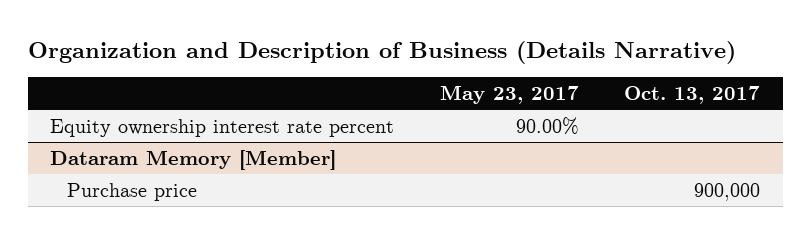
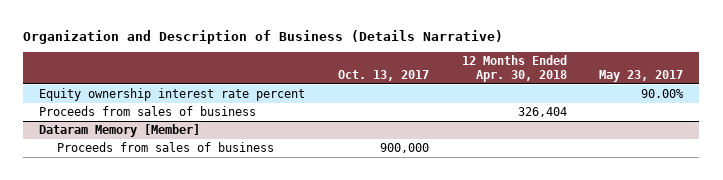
- | May 23, 2017 | Oct. 13, 2017
+ | Oct. 13, 2017 | 12 Months Ended Apr. 30, 2018 | May 23, 2017
+ Proceeds from sales of business | | 326,404 |
@ Dataram Memory [Member]
- Purchase price | | 900,000
+ Proceeds from sales of business | 900,000 | |

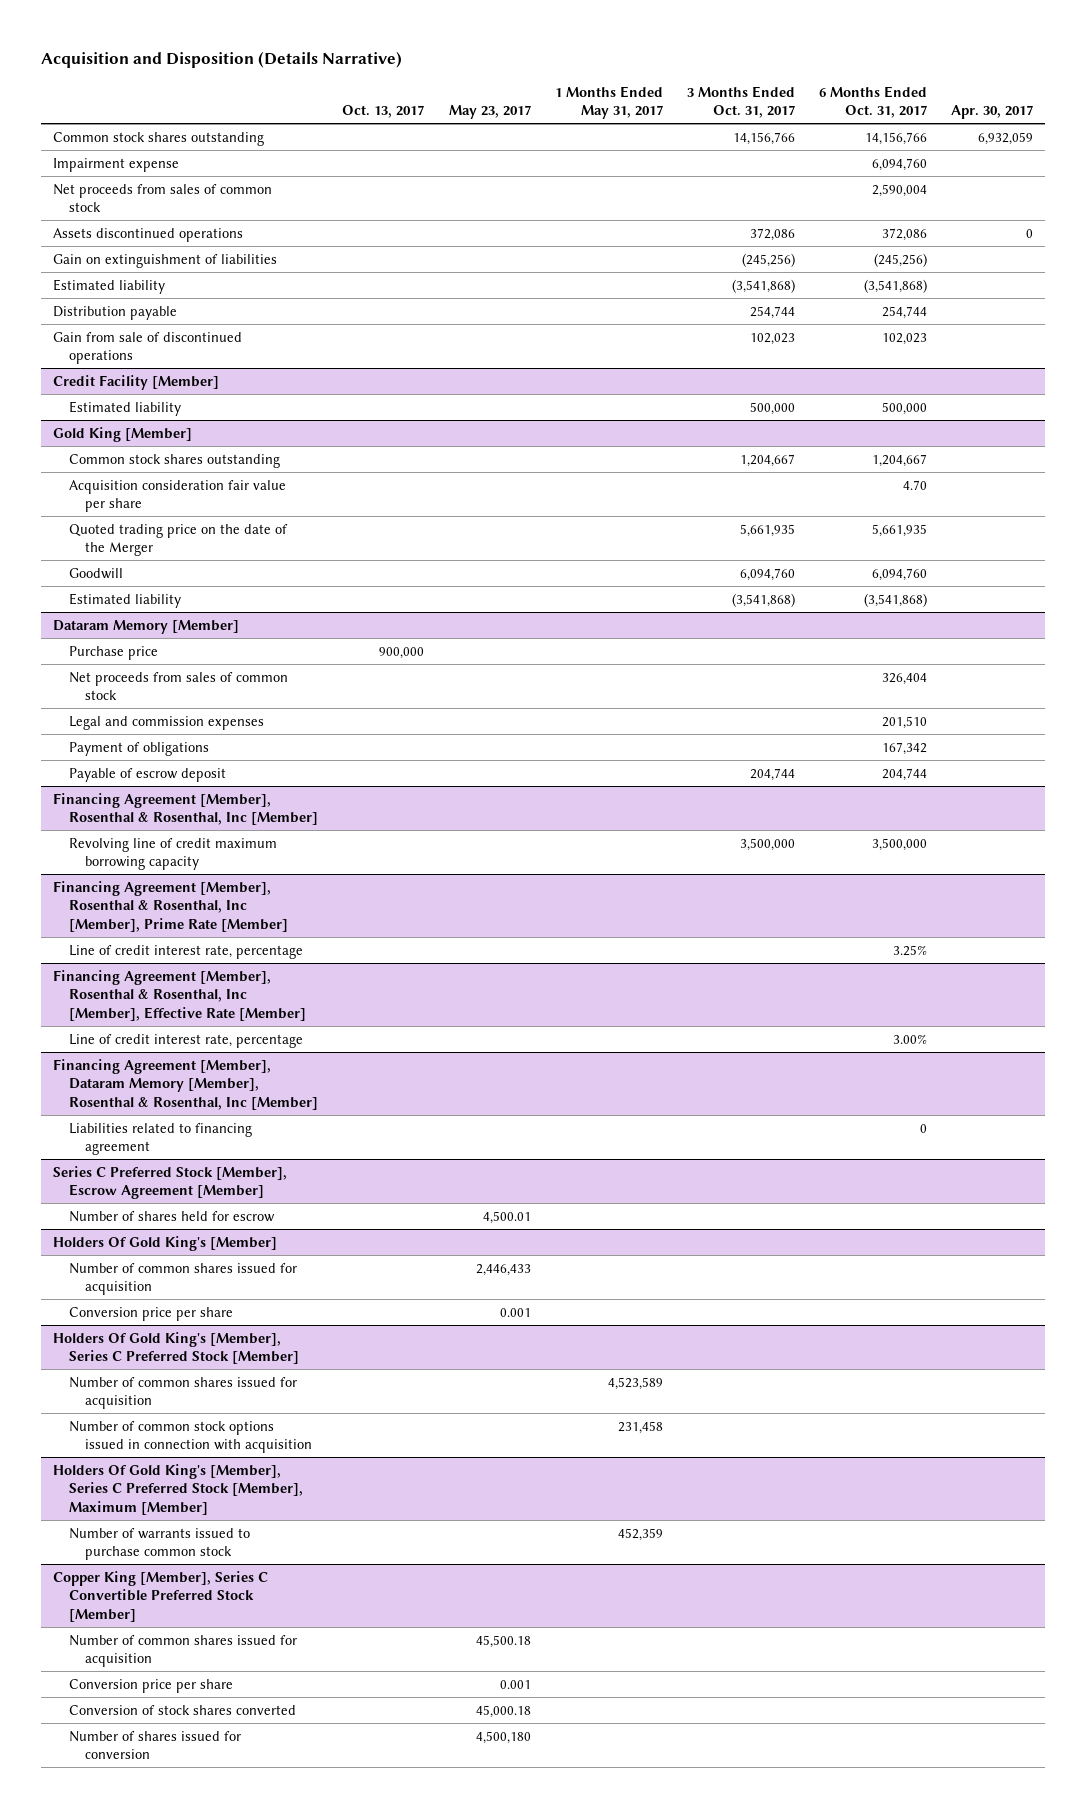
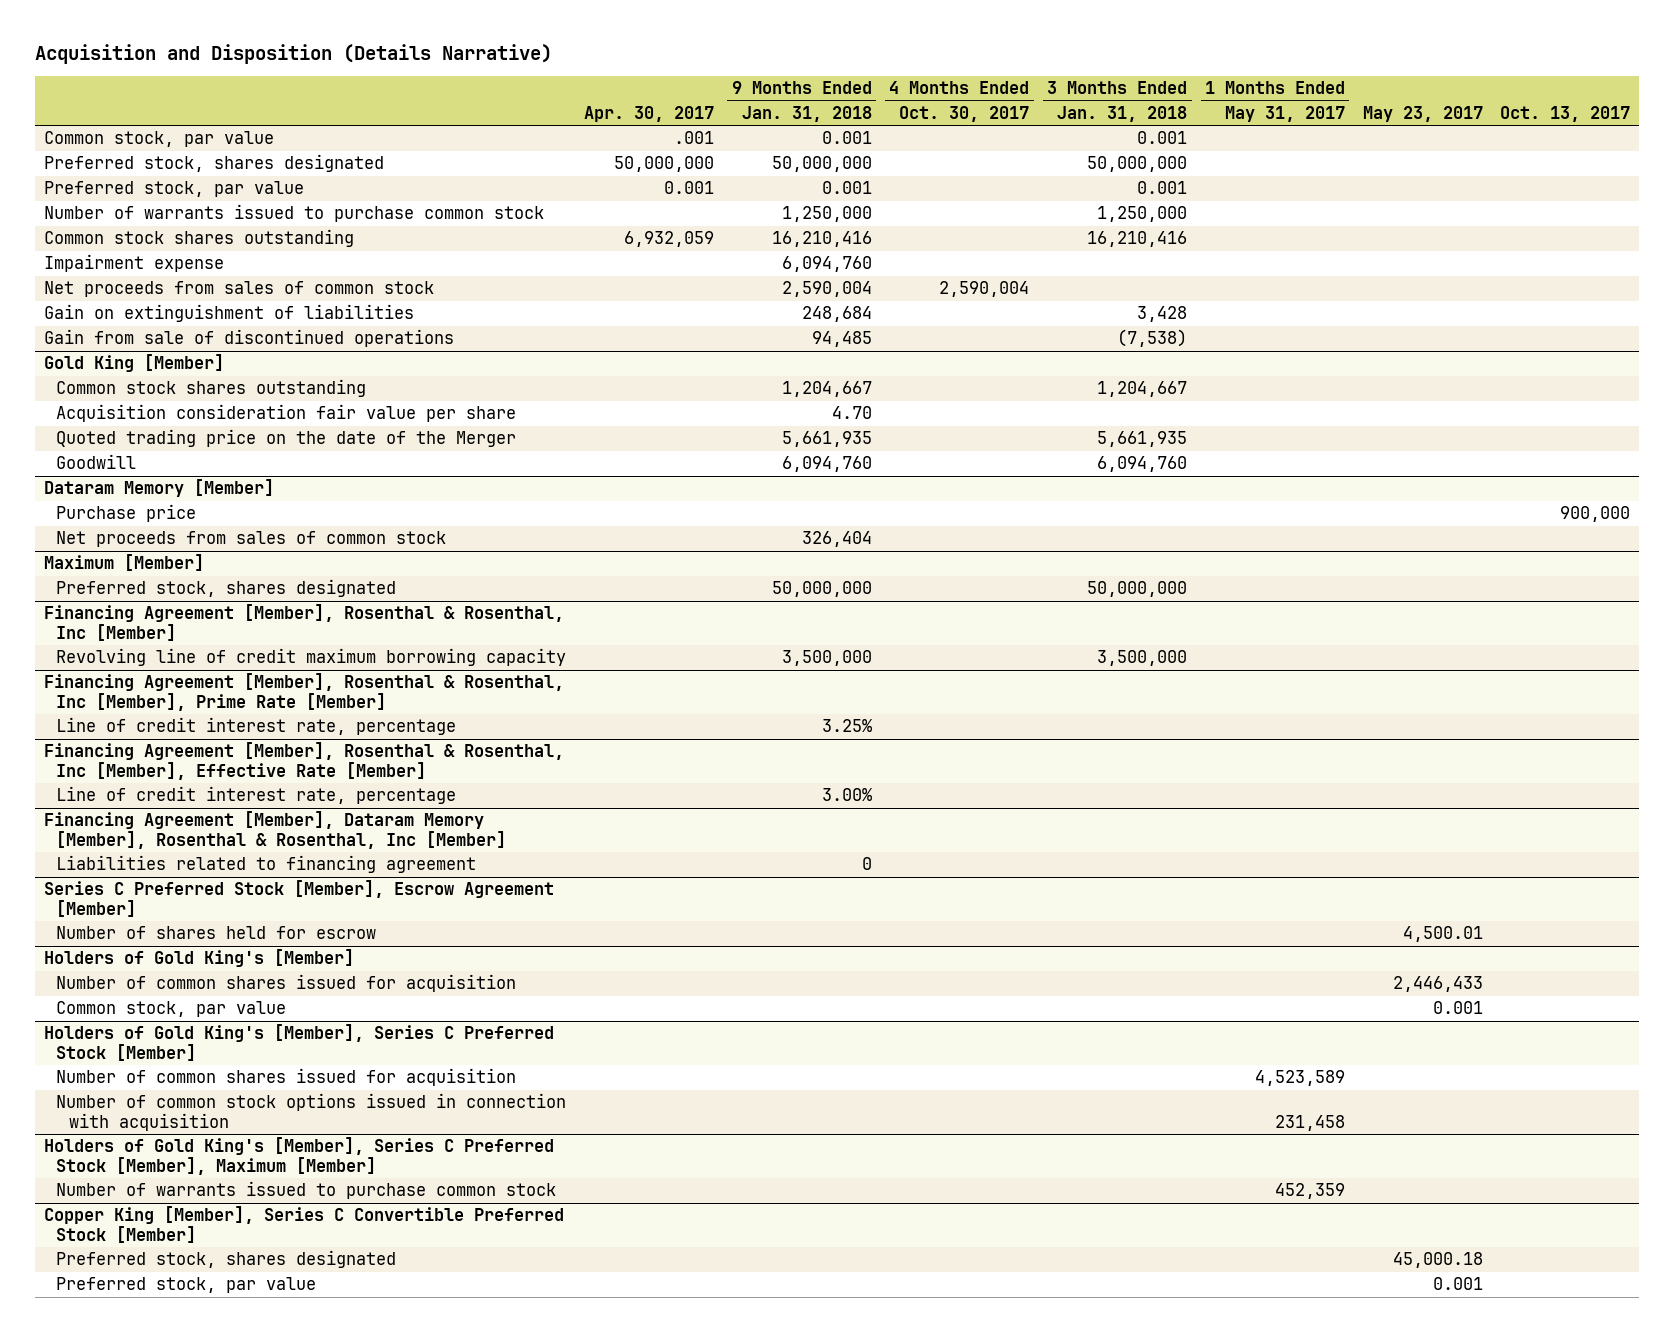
- | Oct. 13, 2017 | May 23, 2017 | 1 Months Ended May 31, 2017 | 3 Months Ended Oct. 31, 2017 | 6 Months Ended Oct. 31, 2017 | Apr. 30, 2017
+ | Apr. 30, 2017 | 9 Months Ended Jan. 31, 2018 | 4 Months Ended Oct. 30, 2017 | 3 Months Ended Jan. 31, 2018 | 1 Months Ended May 31, 2017 | May 23, 2017 | Oct. 13, 2017
+ Common stock, par value | .001 | 0.001 | | 0.001 | | |
+ Preferred stock, shares designated | 50,000,000 | 50,000,000 | | 50,000,000 | | |
+ Preferred stock, par value | 0.001 | 0.001 | | 0.001 | | |
+ Number of warrants issued to purchase common stock | | 1,250,000 | | 1,250,000 | | |
- Assets discontinued operations | | | | 372,086 | 372,086 | 0
- Estimated liability | | | | (3,541,868) | (3,541,868) |
- Distribution payable | | | | 254,744 | 254,744 |
- Credit Facility [Member]
- Estimated liability | | | | 500,000 | 500,000 |
@ Gold King [Member]
- Estimated liability | | | | (3,541,868) | (3,541,868) |
@ Dataram Memory [Member]
- Legal and commission expenses | | | | | 201,510 |
- Payment of obligations | | | | | 167,342 |
- Payable of escrow deposit | | | | 204,744 | 204,744 |
+ Maximum [Member]
+ Preferred stock, shares designated | | 50,000,000 | | 50,000,000 | | |
- Holders Of Gold King's [Member]
+ Holders of Gold King's [Member]
- Conversion price per share | | 0.001 | | | |
- Holders Of Gold King's [Member], Series C Preferred Stock [Member]
+ Common stock, par value | | | | | | 0.001 |
+ Holders of Gold King's [Member], Series C Preferred Stock [Member]
- Holders Of Gold King's [Member], Series C Preferred Stock [Member], Maximum [Member]
+ Holders of Gold King's [Member], Series C Preferred Stock [Member], Maximum [Member]
@ Copper King [Member], Series C Convertible Preferred Stock [Member]
- Number of common shares issued for acquisition | | 45,500.18 | | | |
- Conversion price per share | | 0.001 | | | |
- Conversion of stock shares converted | | 45,000.18 | | | |
- Number of shares issued for conversion | | 4,500,180 | | | |
+ Preferred stock, shares designated | | | | | | 45,000.18 |
+ Preferred stock, par value | | | | | | 0.001 |

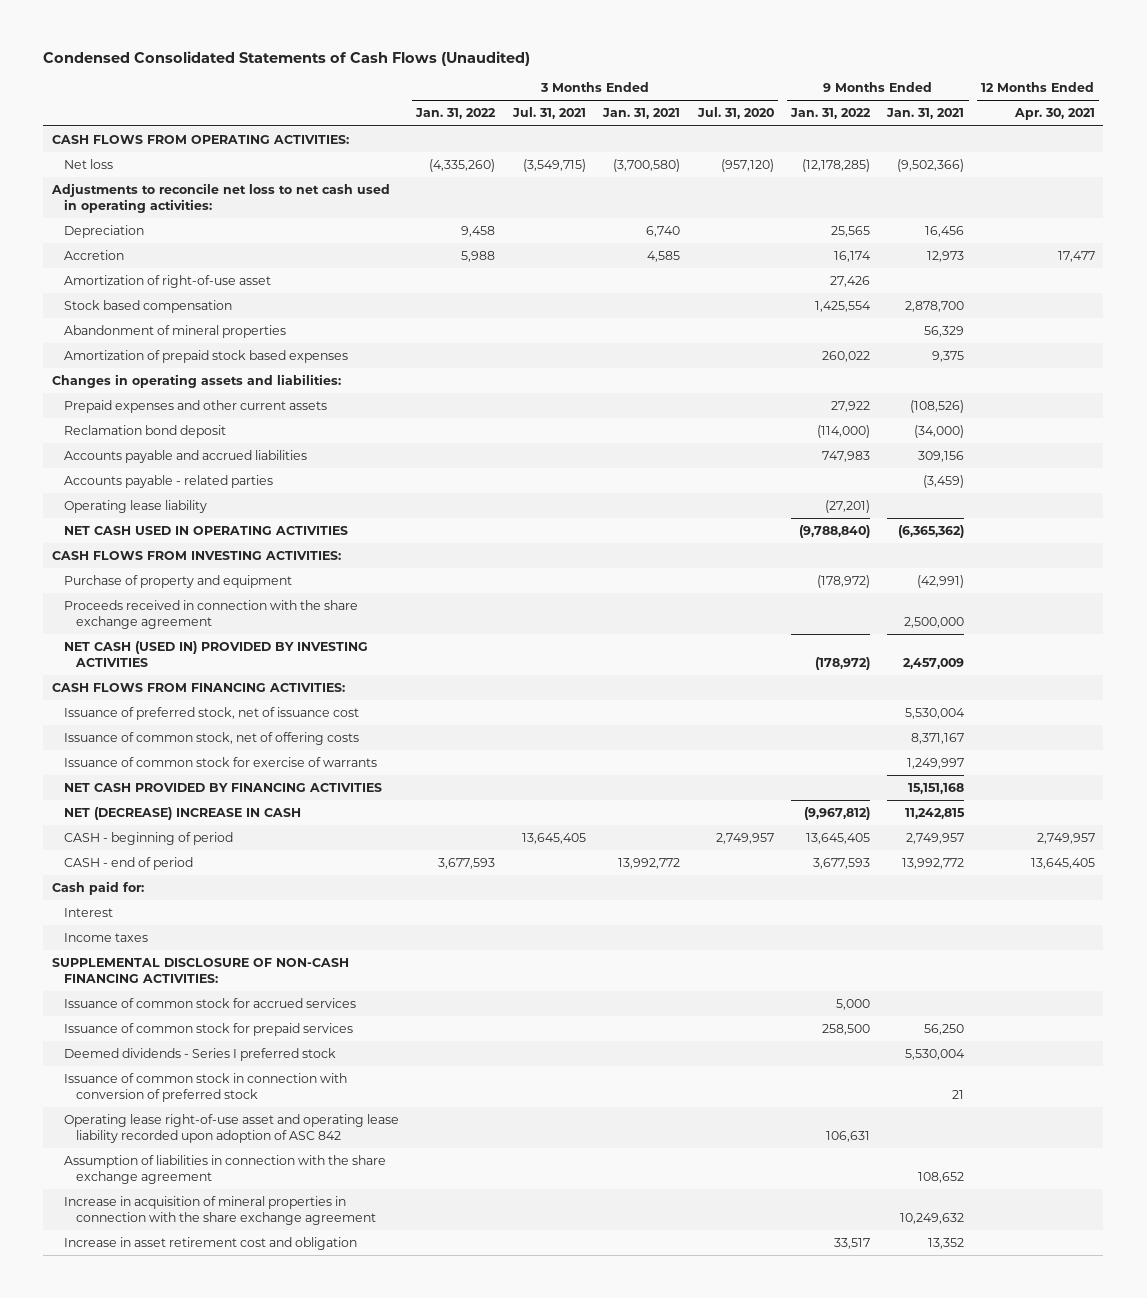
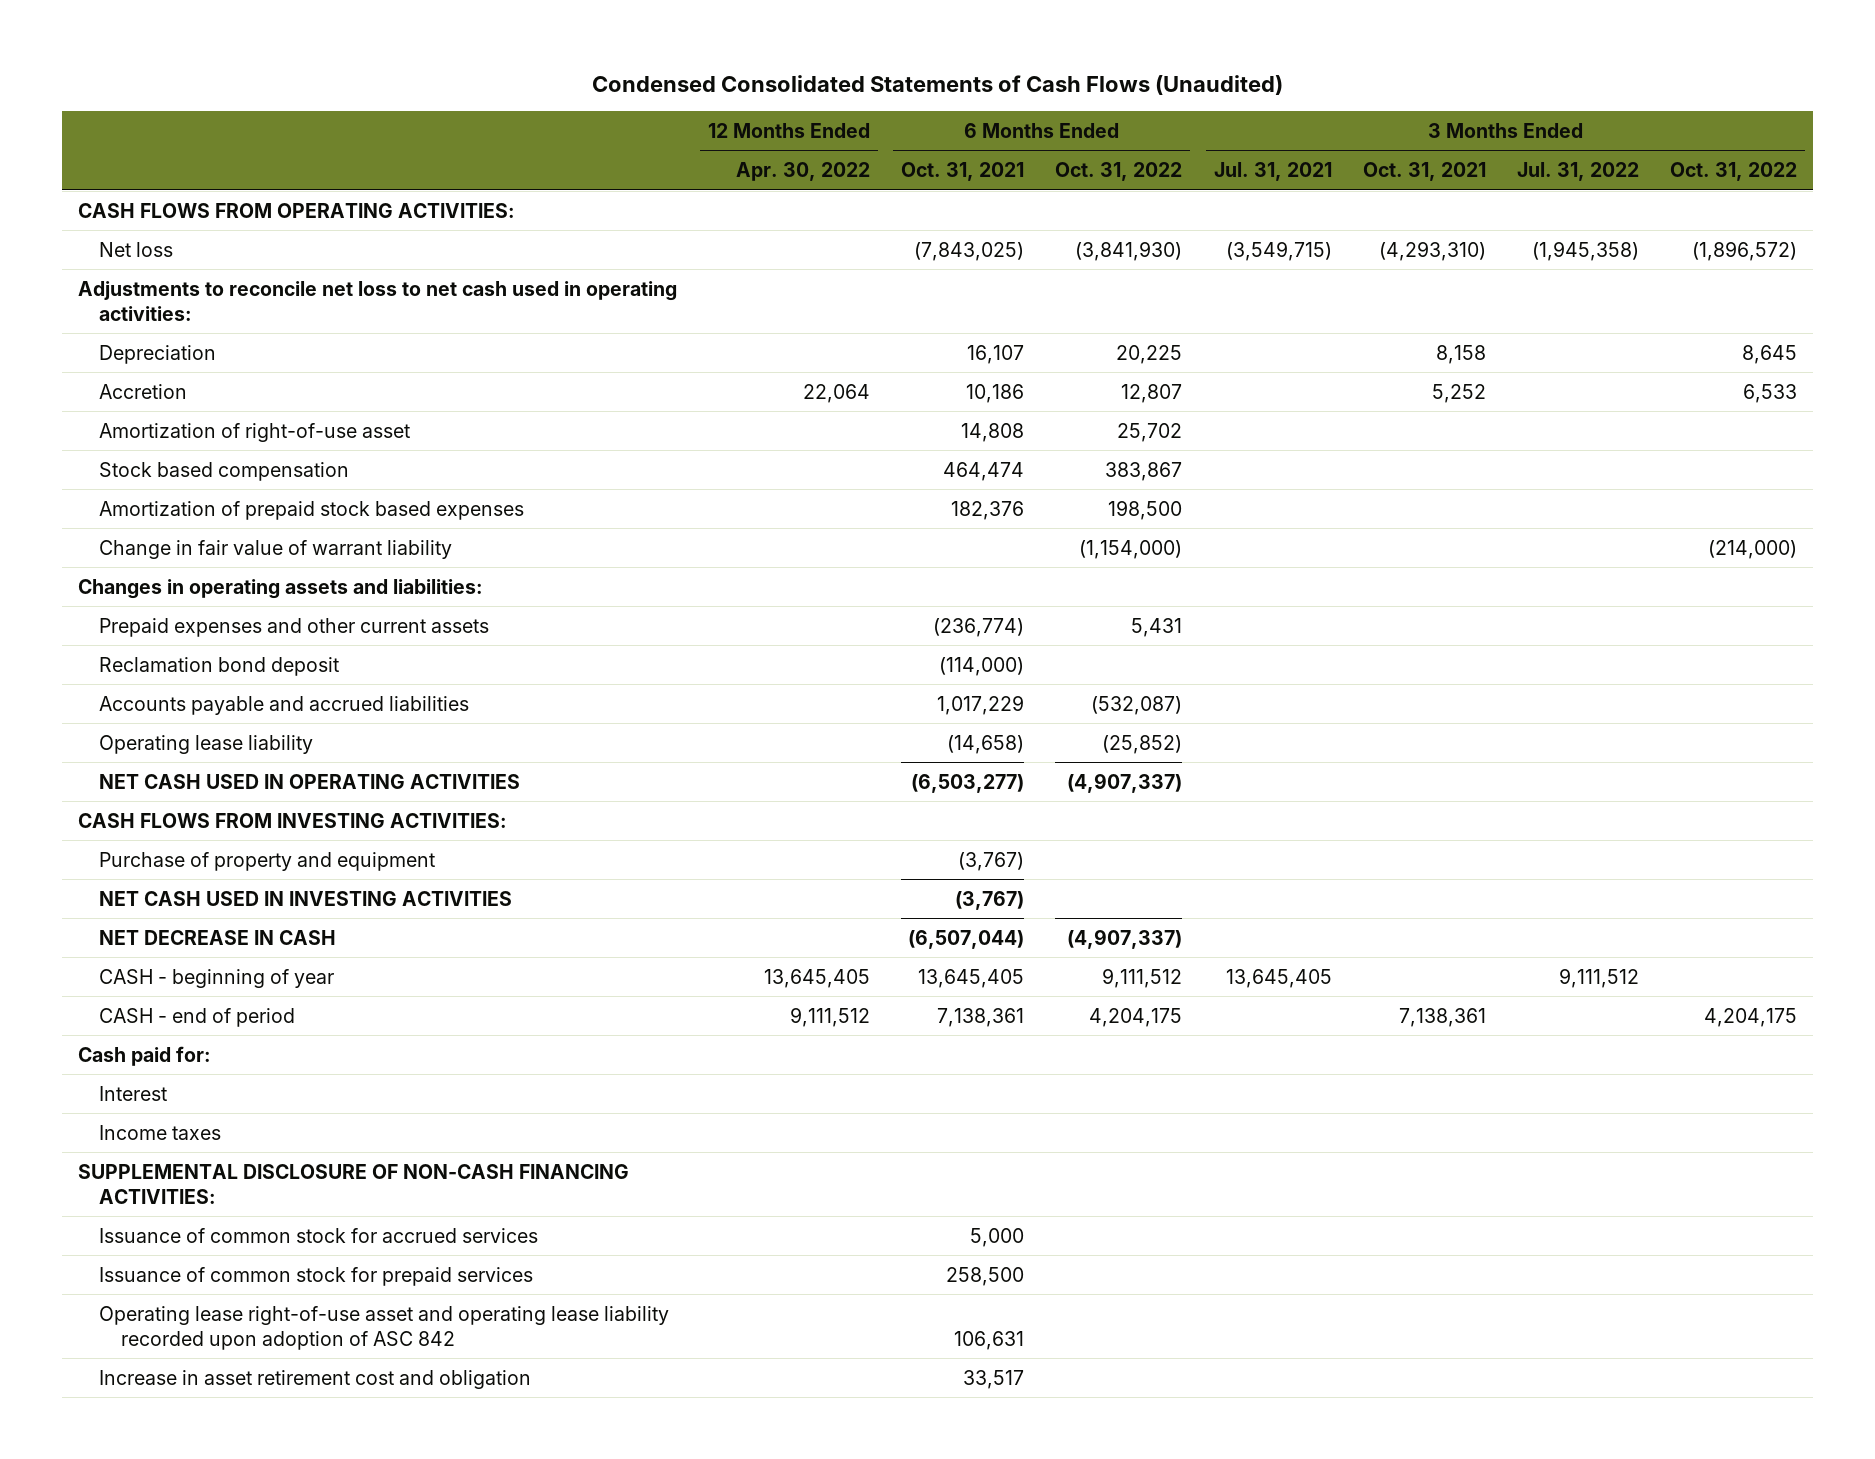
- | 3 Months Ended Jan. 31, 2022 | 3 Months Ended Jul. 31, 2021 | 3 Months Ended Jan. 31, 2021 | 3 Months Ended Jul. 31, 2020 | 9 Months Ended Jan. 31, 2022 | 9 Months Ended Jan. 31, 2021 | 12 Months Ended Apr. 30, 2021
+ | 12 Months Ended Apr. 30, 2022 | 6 Months Ended Oct. 31, 2021 | 6 Months Ended Oct. 31, 2022 | 3 Months Ended Jul. 31, 2021 | 3 Months Ended Oct. 31, 2021 | 3 Months Ended Jul. 31, 2022 | 3 Months Ended Oct. 31, 2022
- Abandonment of mineral properties | | | | | | 56,329 |
+ Change in fair value of warrant liability | | | (1,154,000) | | | | (214,000)
- Accounts payable - related parties | | | | | | (3,459) |
- Proceeds received in connection with the share exchange agreement | | | | | | 2,500,000 |
- NET CASH (USED IN) PROVIDED BY INVESTING ACTIVITIES | | | | | (178,972) | 2,457,009 |
- CASH FLOWS FROM FINANCING ACTIVITIES:
- Issuance of preferred stock, net of issuance cost | | | | | | 5,530,004 |
- Issuance of common stock, net of offering costs | | | | | | 8,371,167 |
- Issuance of common stock for exercise of warrants | | | | | | 1,249,997 |
- NET CASH PROVIDED BY FINANCING ACTIVITIES | | | | | | 15,151,168 |
- NET (DECREASE) INCREASE IN CASH | | | | | (9,967,812) | 11,242,815 |
- CASH - beginning of period | | 13,645,405 | | 2,749,957 | 13,645,405 | 2,749,957 | 2,749,957
+ NET CASH USED IN INVESTING ACTIVITIES | | (3,767) | | | | |
+ NET DECREASE IN CASH | | (6,507,044) | (4,907,337) | | | |
+ CASH - beginning of year | 13,645,405 | 13,645,405 | 9,111,512 | 13,645,405 | | 9,111,512 |
- Deemed dividends - Series I preferred stock | | | | | | 5,530,004 |
- Issuance of common stock in connection with conversion of preferred stock | | | | | | 21 |
- Assumption of liabilities in connection with the share exchange agreement | | | | | | 108,652 |
- Increase in acquisition of mineral properties in connection with the share exchange agreement | | | | | | 10,249,632 |

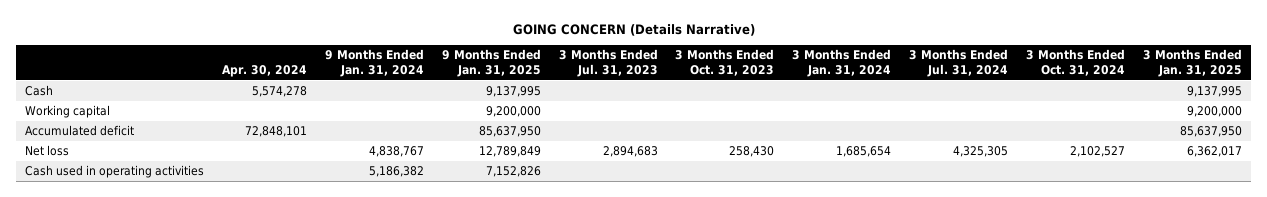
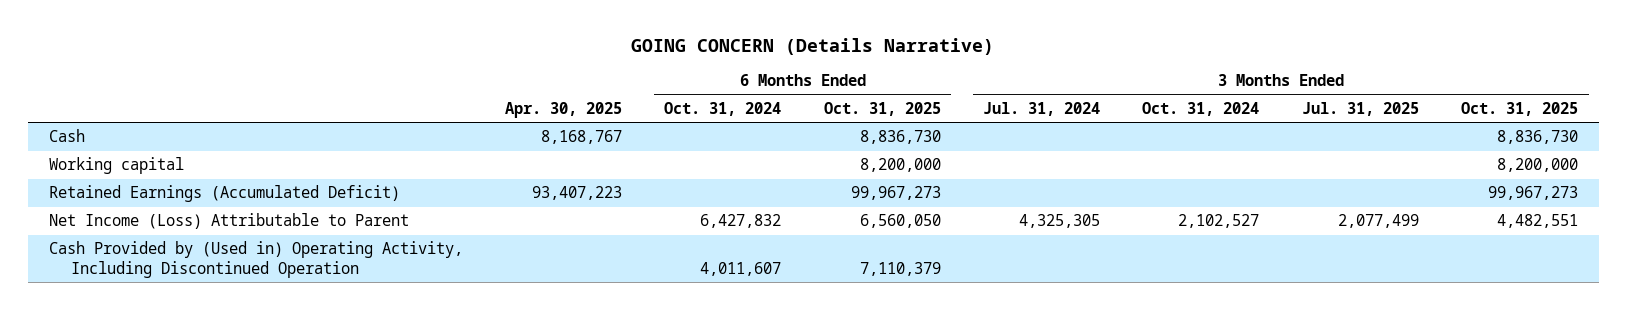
- | Apr. 30, 2024 | 9 Months Ended Jan. 31, 2024 | 9 Months Ended Jan. 31, 2025 | 3 Months Ended Jul. 31, 2023 | 3 Months Ended Oct. 31, 2023 | 3 Months Ended Jan. 31, 2024 | 3 Months Ended Jul. 31, 2024 | 3 Months Ended Oct. 31, 2024 | 3 Months Ended Jan. 31, 2025
+ | Apr. 30, 2025 | 6 Months Ended Oct. 31, 2024 | 6 Months Ended Oct. 31, 2025 | 3 Months Ended Jul. 31, 2024 | 3 Months Ended Oct. 31, 2024 | 3 Months Ended Jul. 31, 2025 | 3 Months Ended Oct. 31, 2025
- Accumulated deficit | 72,848,101 | | 85,637,950 | | | | | | 85,637,950
- Net loss | | 4,838,767 | 12,789,849 | 2,894,683 | 258,430 | 1,685,654 | 4,325,305 | 2,102,527 | 6,362,017
- Cash used in operating activities | | 5,186,382 | 7,152,826 | | | | | |
+ Retained Earnings (Accumulated Deficit) | 93,407,223 | | 99,967,273 | | | | 99,967,273
+ Net Income (Loss) Attributable to Parent | | 6,427,832 | 6,560,050 | 4,325,305 | 2,102,527 | 2,077,499 | 4,482,551
+ Cash Provided by (Used in) Operating Activity, Including Discontinued Operation | | 4,011,607 | 7,110,379 | | | |

